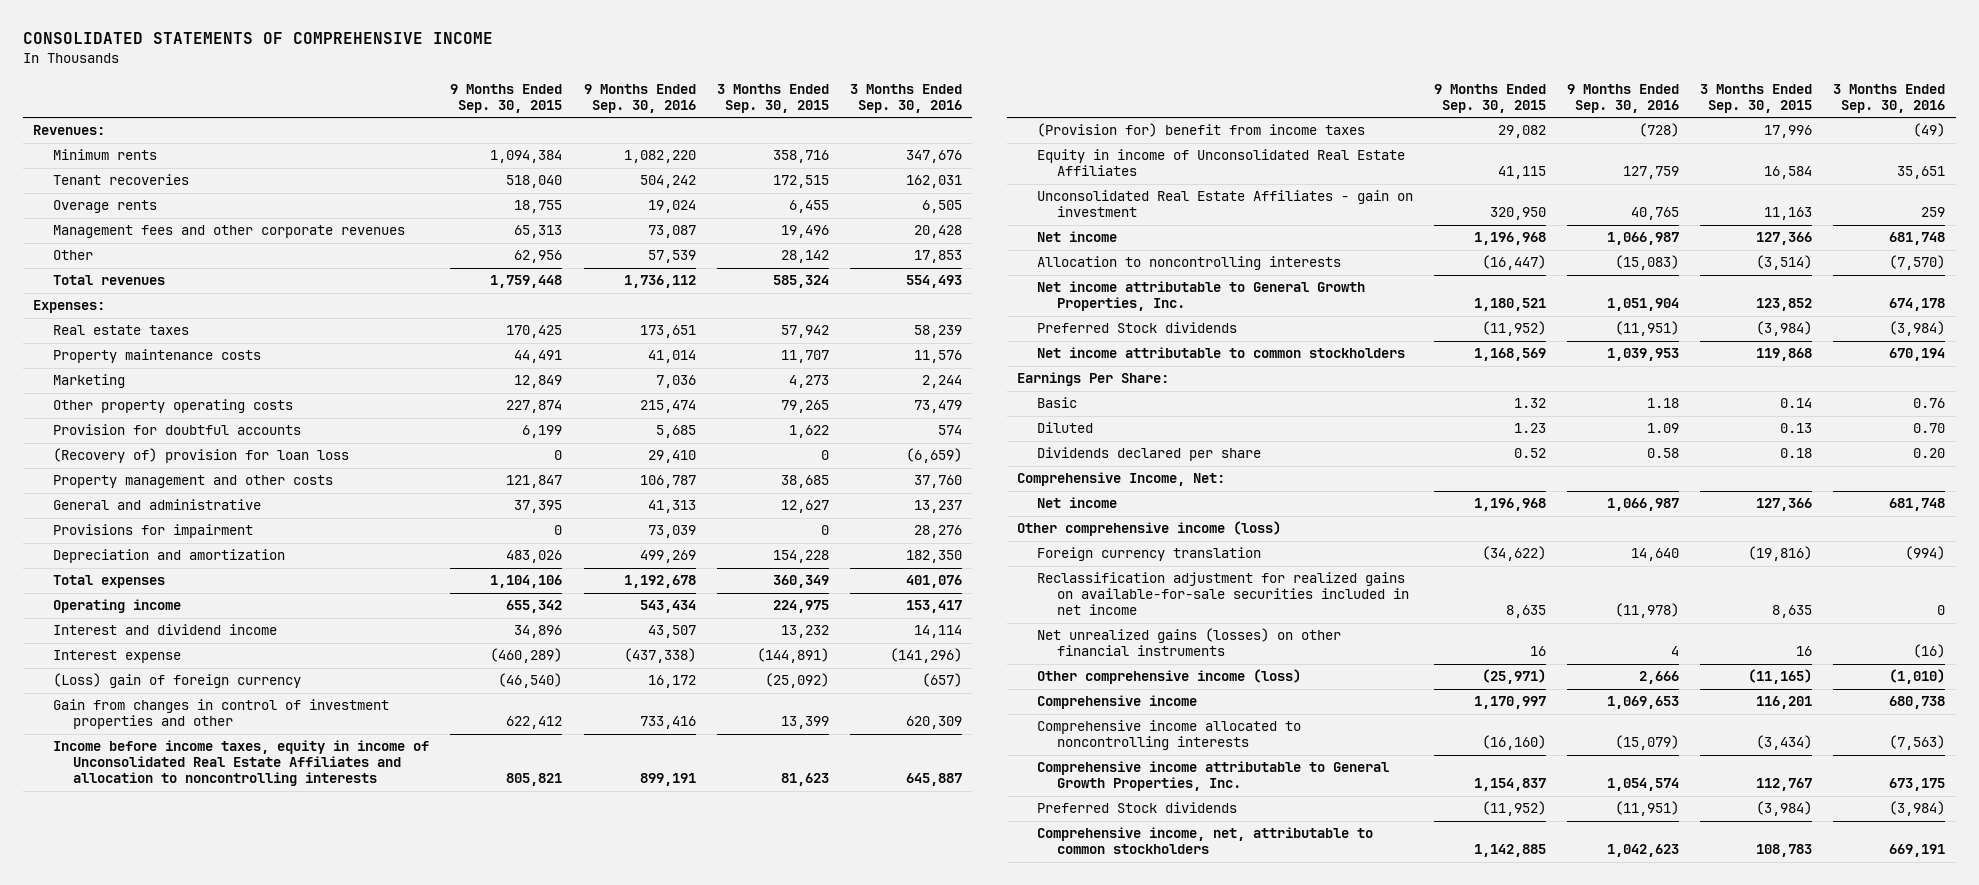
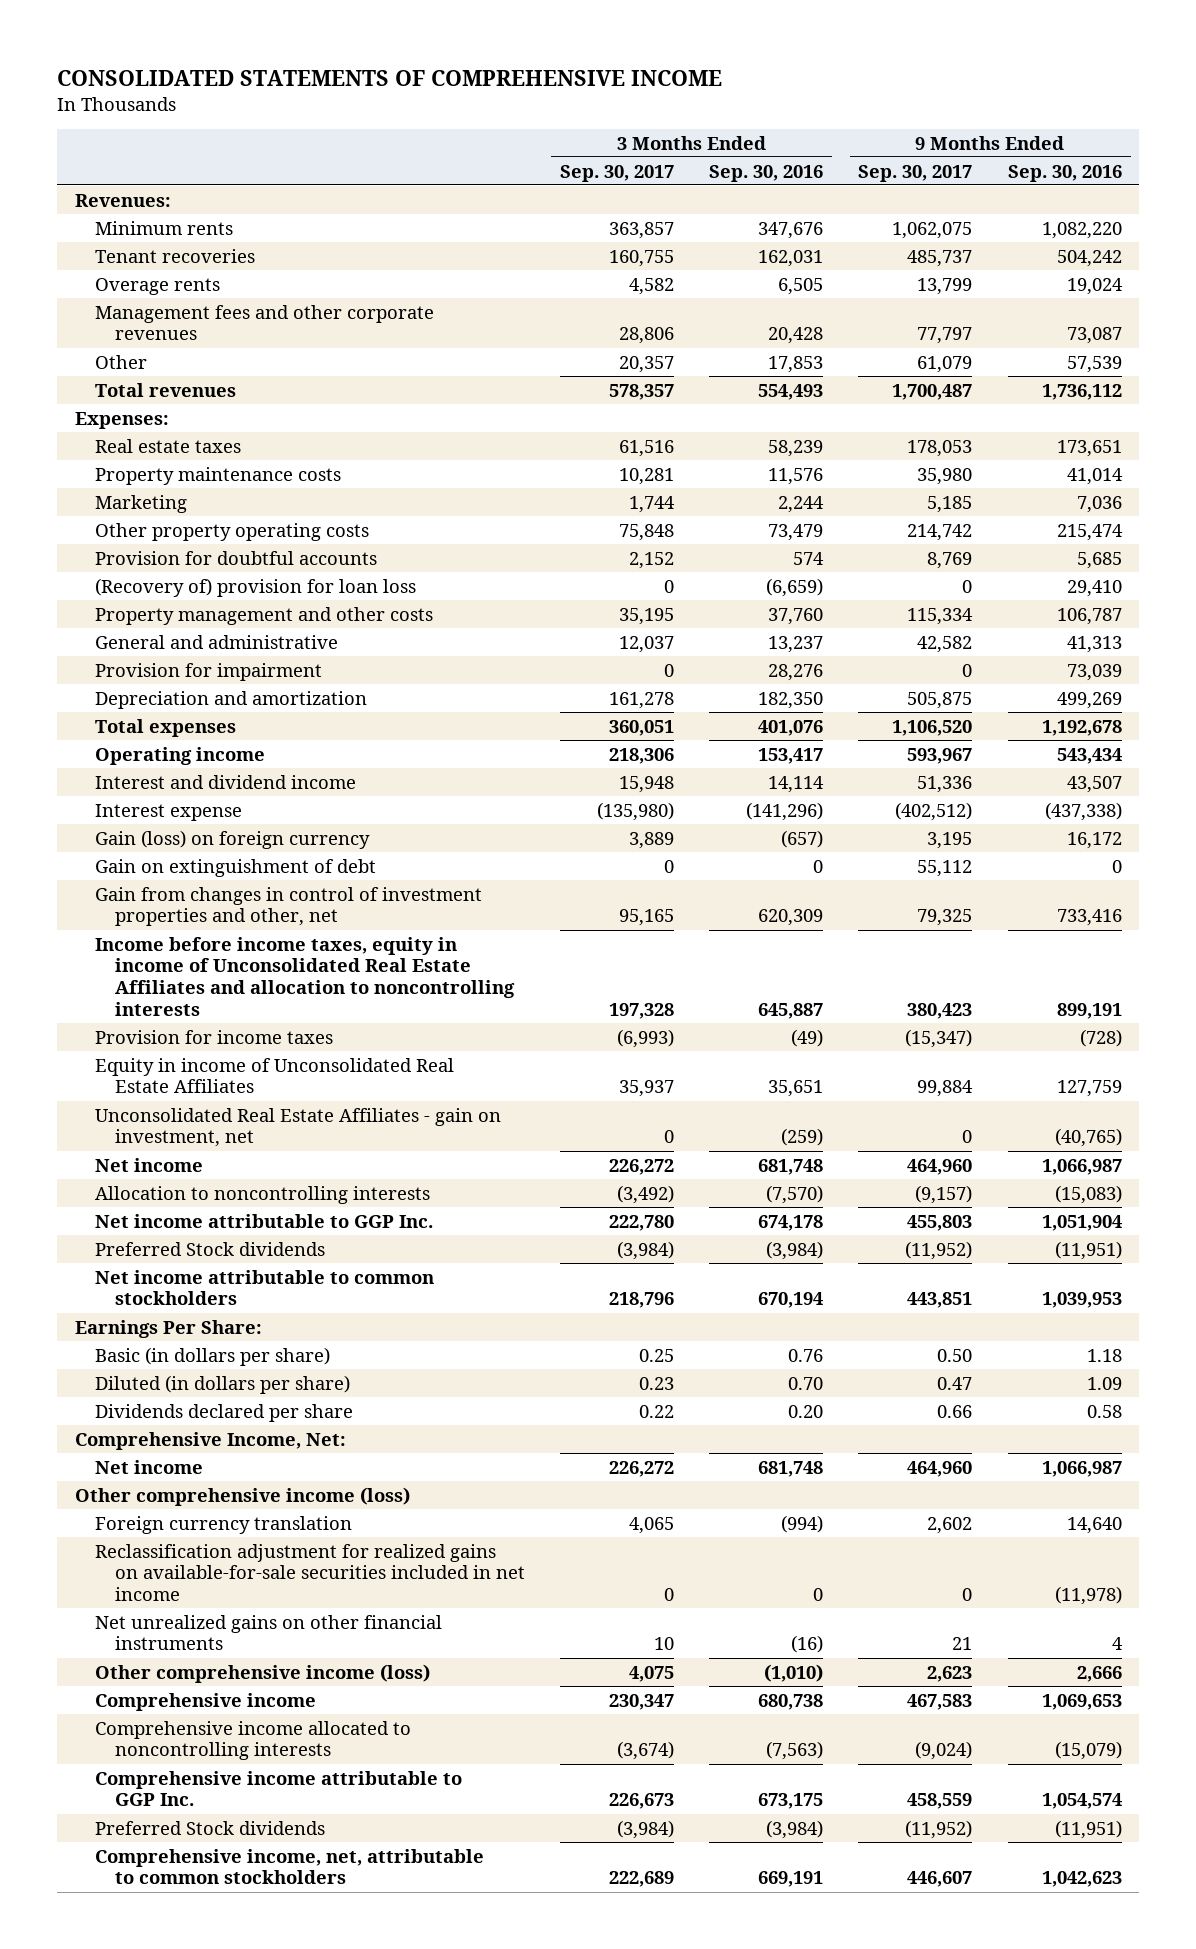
- | 9 Months Ended Sep. 30, 2015 | 9 Months Ended Sep. 30, 2016 | 3 Months Ended Sep. 30, 2015 | 3 Months Ended Sep. 30, 2016
+ | 3 Months Ended Sep. 30, 2017 | 3 Months Ended Sep. 30, 2016 | 9 Months Ended Sep. 30, 2017 | 9 Months Ended Sep. 30, 2016
- Provisions for impairment | 0 | 73,039 | 0 | 28,276
+ Provision for impairment | 0 | 28,276 | 0 | 73,039
- (Loss) gain of foreign currency | (46,540) | 16,172 | (25,092) | (657)
- Gain from changes in control of investment properties and other | 622,412 | 733,416 | 13,399 | 620,309
+ Gain (loss) on foreign currency | 3,889 | (657) | 3,195 | 16,172
+ Gain on extinguishment of debt | 0 | 0 | 55,112 | 0
+ Gain from changes in control of investment properties and other, net | 95,165 | 620,309 | 79,325 | 733,416
- (Provision for) benefit from income taxes | 29,082 | (728) | 17,996 | (49)
+ Provision for income taxes | (6,993) | (49) | (15,347) | (728)
- Unconsolidated Real Estate Affiliates - gain on investment | 320,950 | 40,765 | 11,163 | 259
+ Unconsolidated Real Estate Affiliates - gain on investment, net | 0 | (259) | 0 | (40,765)
- Net income attributable to General Growth Properties, Inc. | 1,180,521 | 1,051,904 | 123,852 | 674,178
+ Net income attributable to GGP Inc. | 222,780 | 674,178 | 455,803 | 1,051,904
- Basic | 1.32 | 1.18 | 0.14 | 0.76
- Diluted | 1.23 | 1.09 | 0.13 | 0.70
+ Basic (in dollars per share) | 0.25 | 0.76 | 0.50 | 1.18
+ Diluted (in dollars per share) | 0.23 | 0.70 | 0.47 | 1.09
- Net unrealized gains (losses) on other financial instruments | 16 | 4 | 16 | (16)
+ Net unrealized gains on other financial instruments | 10 | (16) | 21 | 4
- Comprehensive income attributable to General Growth Properties, Inc. | 1,154,837 | 1,054,574 | 112,767 | 673,175
+ Comprehensive income attributable to GGP Inc. | 226,673 | 673,175 | 458,559 | 1,054,574

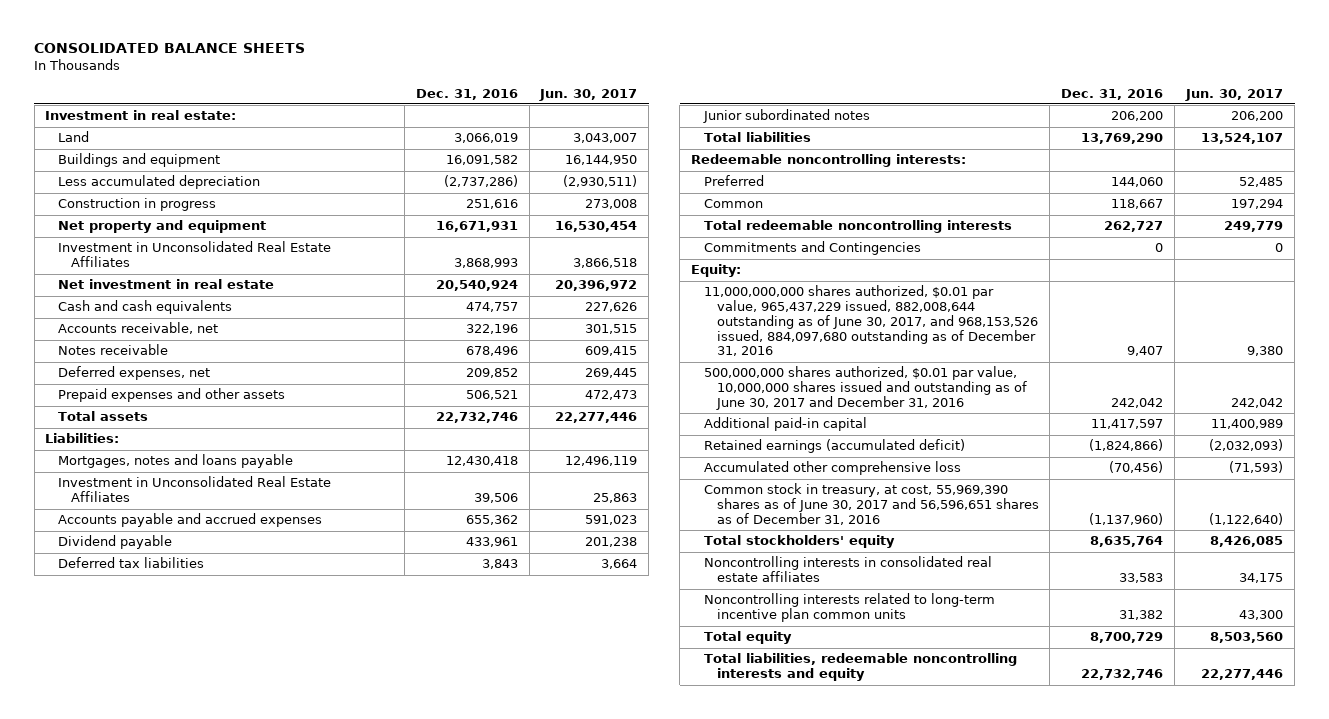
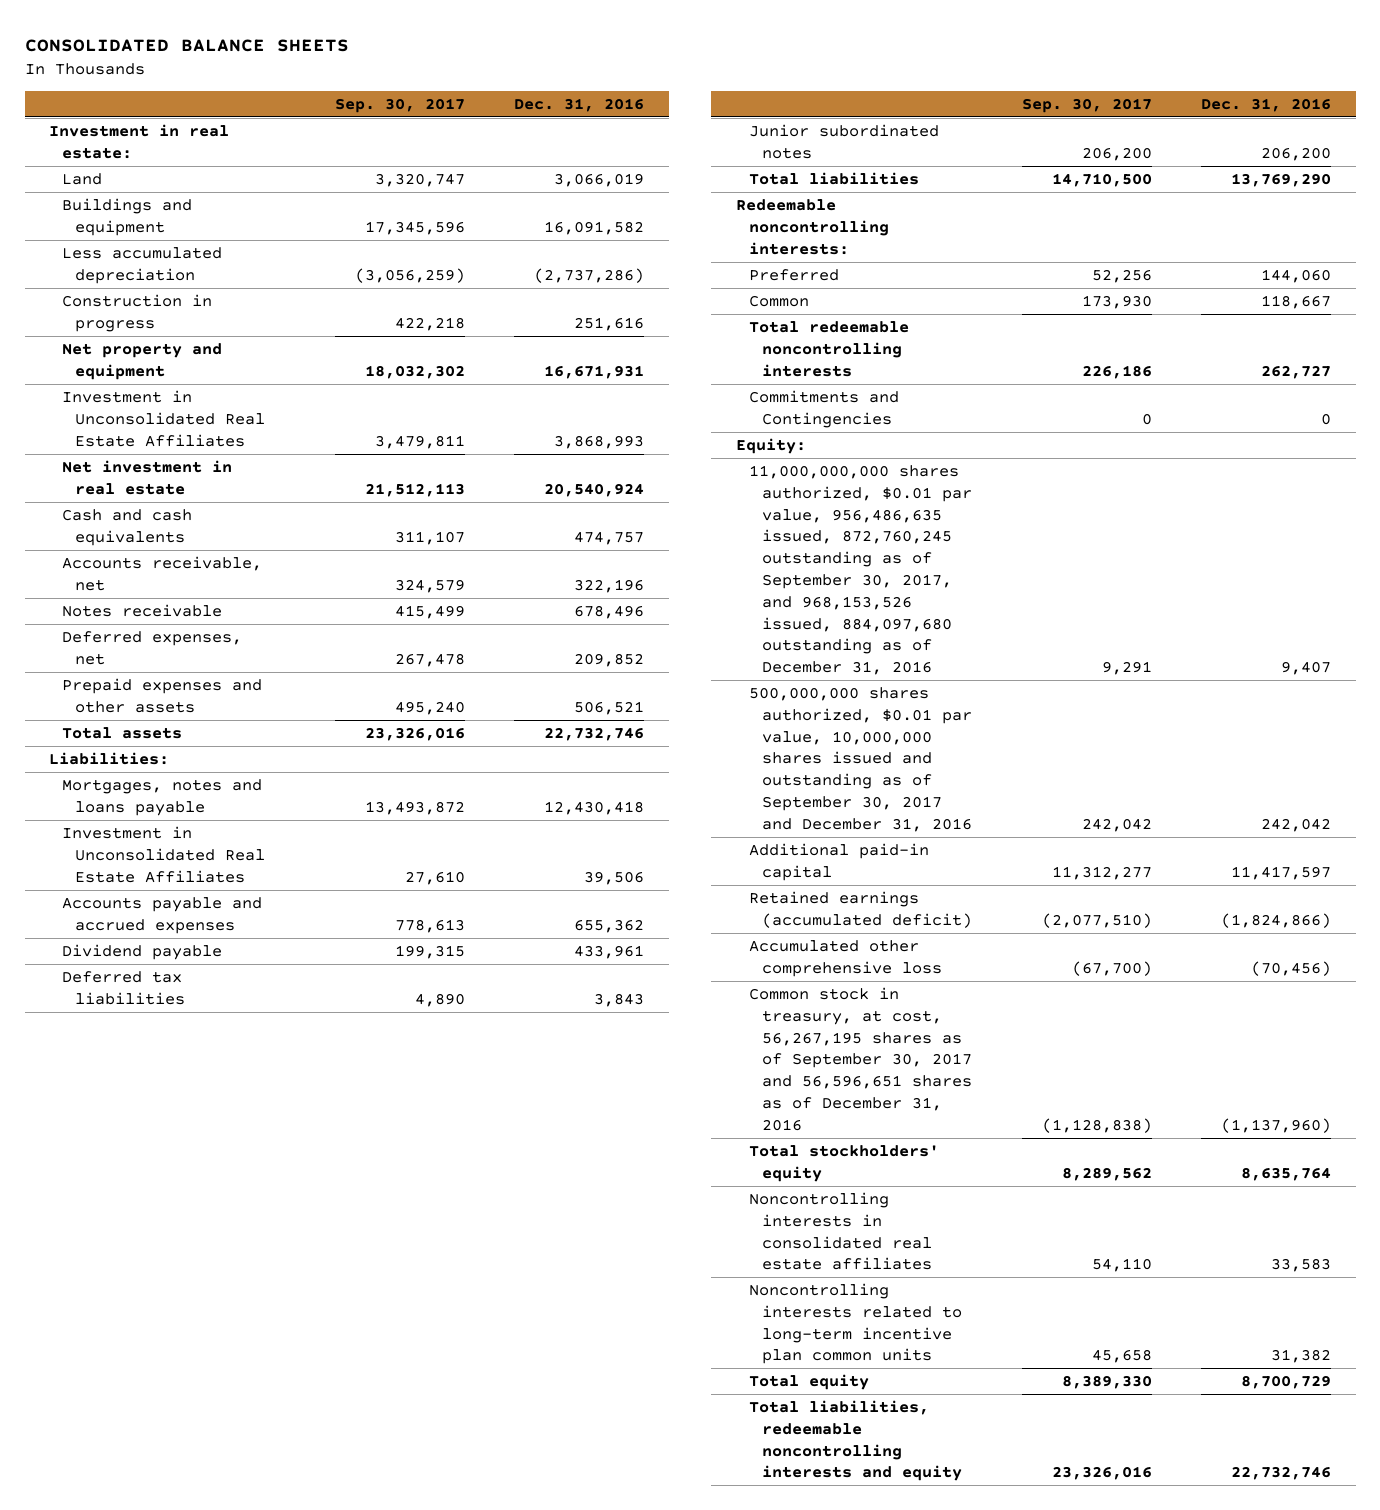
- | Dec. 31, 2016 | Jun. 30, 2017
+ | Sep. 30, 2017 | Dec. 31, 2016
- 11,000,000,000 shares authorized, $0.01 par value, 965,437,229 issued, 882,008,644 outstanding as of June 30, 2017, and 968,153,526 issued, 884,097,680 outstanding as of December 31, 2016 | 9,407 | 9,380
- 500,000,000 shares authorized, $0.01 par value, 10,000,000 shares issued and outstanding as of June 30, 2017 and December 31, 2016 | 242,042 | 242,042
+ 11,000,000,000 shares authorized, $0.01 par value, 956,486,635 issued, 872,760,245 outstanding as of September 30, 2017, and 968,153,526 issued, 884,097,680 outstanding as of December 31, 2016 | 9,291 | 9,407
+ 500,000,000 shares authorized, $0.01 par value, 10,000,000 shares issued and outstanding as of September 30, 2017 and December 31, 2016 | 242,042 | 242,042
- Common stock in treasury, at cost, 55,969,390 shares as of June 30, 2017 and 56,596,651 shares as of December 31, 2016 | (1,137,960) | (1,122,640)
+ Common stock in treasury, at cost, 56,267,195 shares as of September 30, 2017 and 56,596,651 shares as of December 31, 2016 | (1,128,838) | (1,137,960)

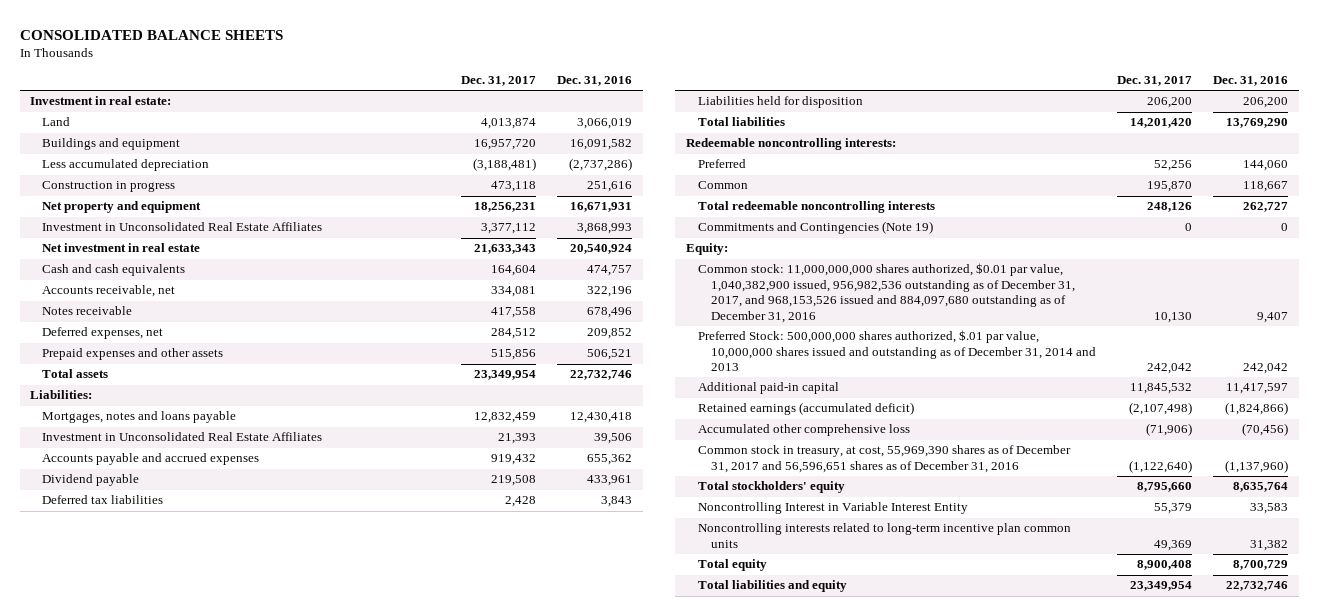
- | Sep. 30, 2017 | Dec. 31, 2016
+ | Dec. 31, 2017 | Dec. 31, 2016
- Junior subordinated notes | 206,200 | 206,200
+ Liabilities held for disposition | 206,200 | 206,200
- Commitments and Contingencies | 0 | 0
+ Commitments and Contingencies (Note 19) | 0 | 0
- 11,000,000,000 shares authorized, $0.01 par value, 956,486,635 issued, 872,760,245 outstanding as of September 30, 2017, and 968,153,526 issued, 884,097,680 outstanding as of December 31, 2016 | 9,291 | 9,407
- 500,000,000 shares authorized, $0.01 par value, 10,000,000 shares issued and outstanding as of September 30, 2017 and December 31, 2016 | 242,042 | 242,042
+ Common stock: 11,000,000,000 shares authorized, $0.01 par value, 1,040,382,900 issued, 956,982,536 outstanding as of December 31, 2017, and 968,153,526 issued and 884,097,680 outstanding as of December 31, 2016 | 10,130 | 9,407
+ Preferred Stock: 500,000,000 shares authorized, $.01 par value, 10,000,000 shares issued and outstanding as of December 31, 2014 and 2013 | 242,042 | 242,042
- Common stock in treasury, at cost, 56,267,195 shares as of September 30, 2017 and 56,596,651 shares as of December 31, 2016 | (1,128,838) | (1,137,960)
+ Common stock in treasury, at cost, 55,969,390 shares as of December 31, 2017 and 56,596,651 shares as of December 31, 2016 | (1,122,640) | (1,137,960)
- Noncontrolling interests in consolidated real estate affiliates | 54,110 | 33,583
+ Noncontrolling Interest in Variable Interest Entity | 55,379 | 33,583
- Total liabilities, redeemable noncontrolling interests and equity | 23,326,016 | 22,732,746
+ Total liabilities and equity | 23,349,954 | 22,732,746

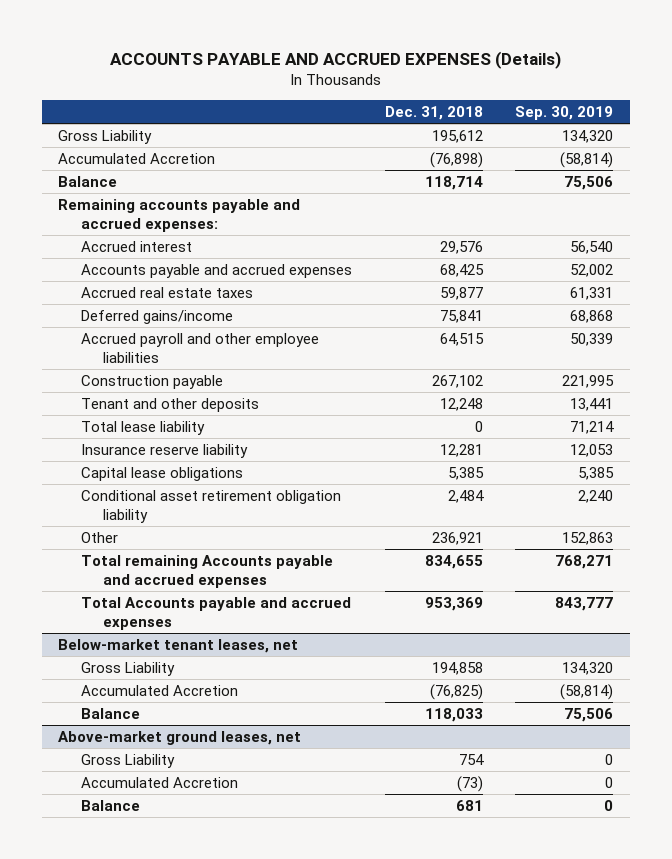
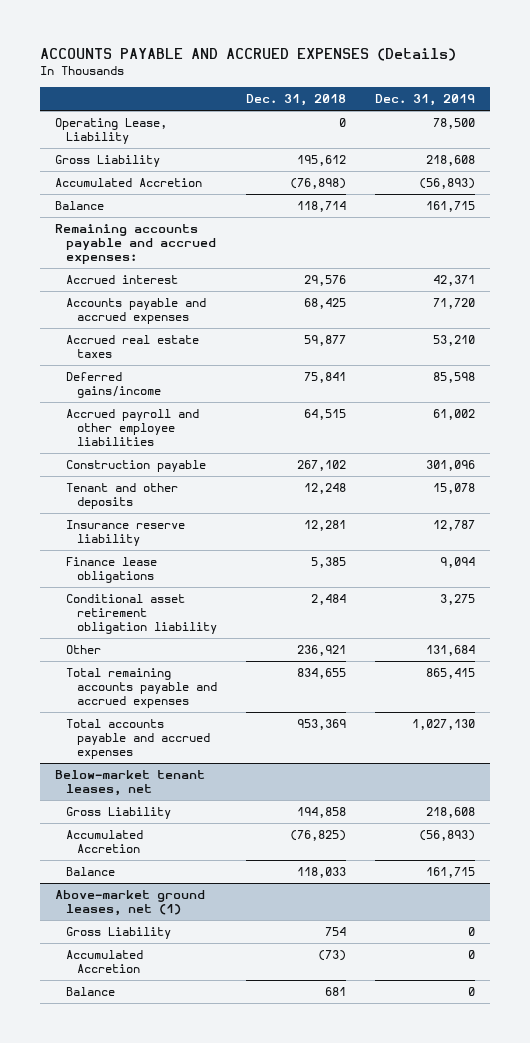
- | Dec. 31, 2018 | Sep. 30, 2019
+ | Dec. 31, 2018 | Dec. 31, 2019
+ Operating Lease, Liability | 0 | 78,500
- Total lease liability | 0 | 71,214
- Capital lease obligations | 5,385 | 5,385
+ Finance lease obligations | 5,385 | 9,094
- Total remaining Accounts payable and accrued expenses | 834,655 | 768,271
- Total Accounts payable and accrued expenses | 953,369 | 843,777
+ Total remaining accounts payable and accrued expenses | 834,655 | 865,415
+ Total accounts payable and accrued expenses | 953,369 | 1,027,130
- Above-market ground leases, net
+ Above-market ground leases, net (1)

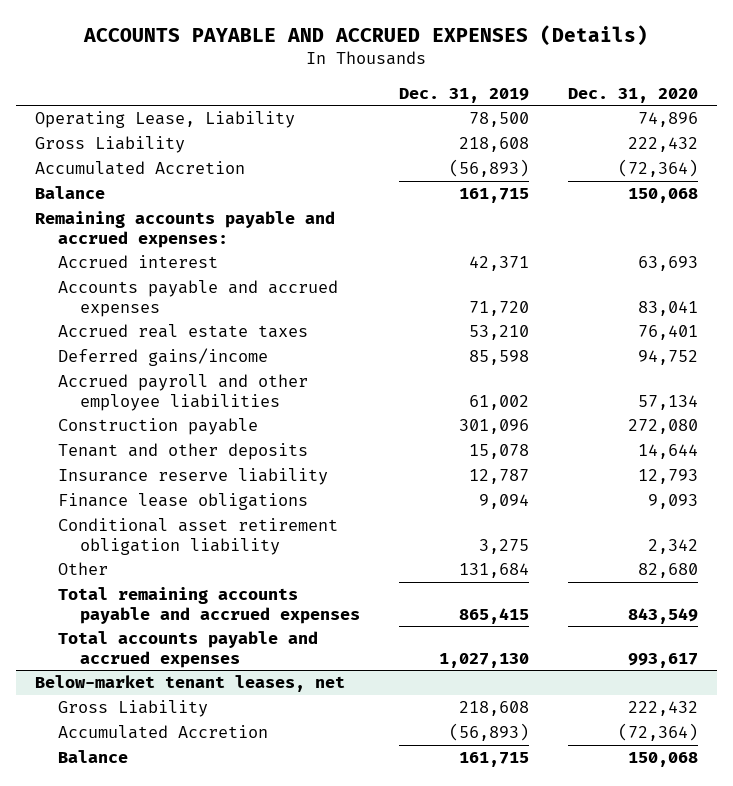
- | Dec. 31, 2018 | Dec. 31, 2019
+ | Dec. 31, 2019 | Dec. 31, 2020
- Above-market ground leases, net (1)
- Gross Liability | 754 | 0
- Accumulated Accretion | (73) | 0
- Balance | 681 | 0

